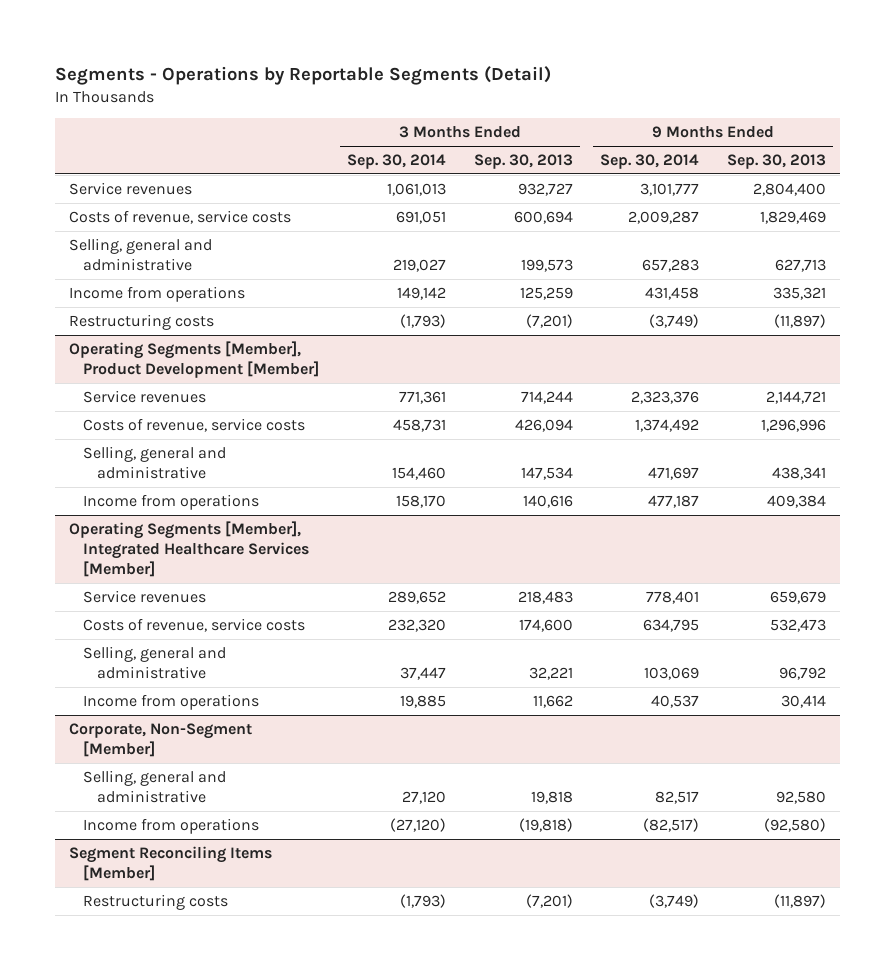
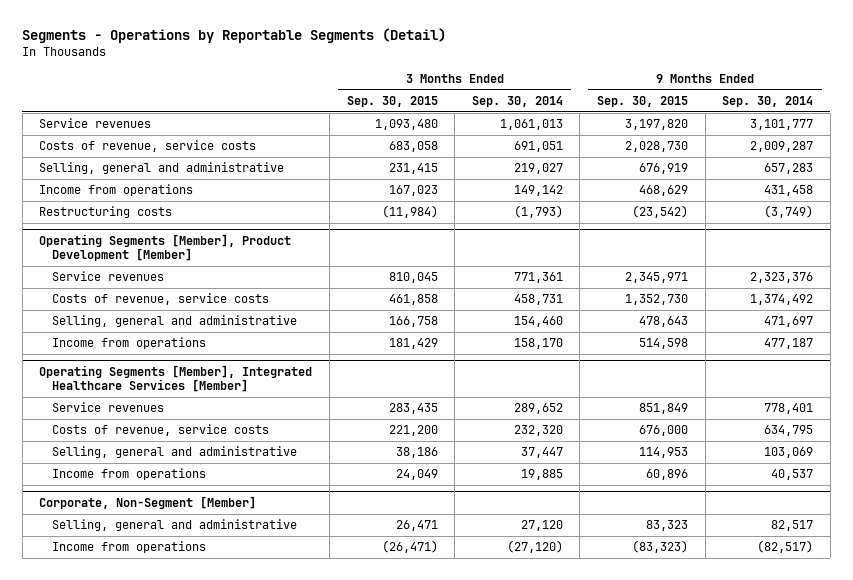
- | 3 Months Ended Sep. 30, 2014 | 3 Months Ended Sep. 30, 2013 | 9 Months Ended Sep. 30, 2014 | 9 Months Ended Sep. 30, 2013
+ | 3 Months Ended Sep. 30, 2015 | 3 Months Ended Sep. 30, 2014 | 9 Months Ended Sep. 30, 2015 | 9 Months Ended Sep. 30, 2014
- Segment Reconciling Items [Member]
- Restructuring costs | (1,793) | (7,201) | (3,749) | (11,897)

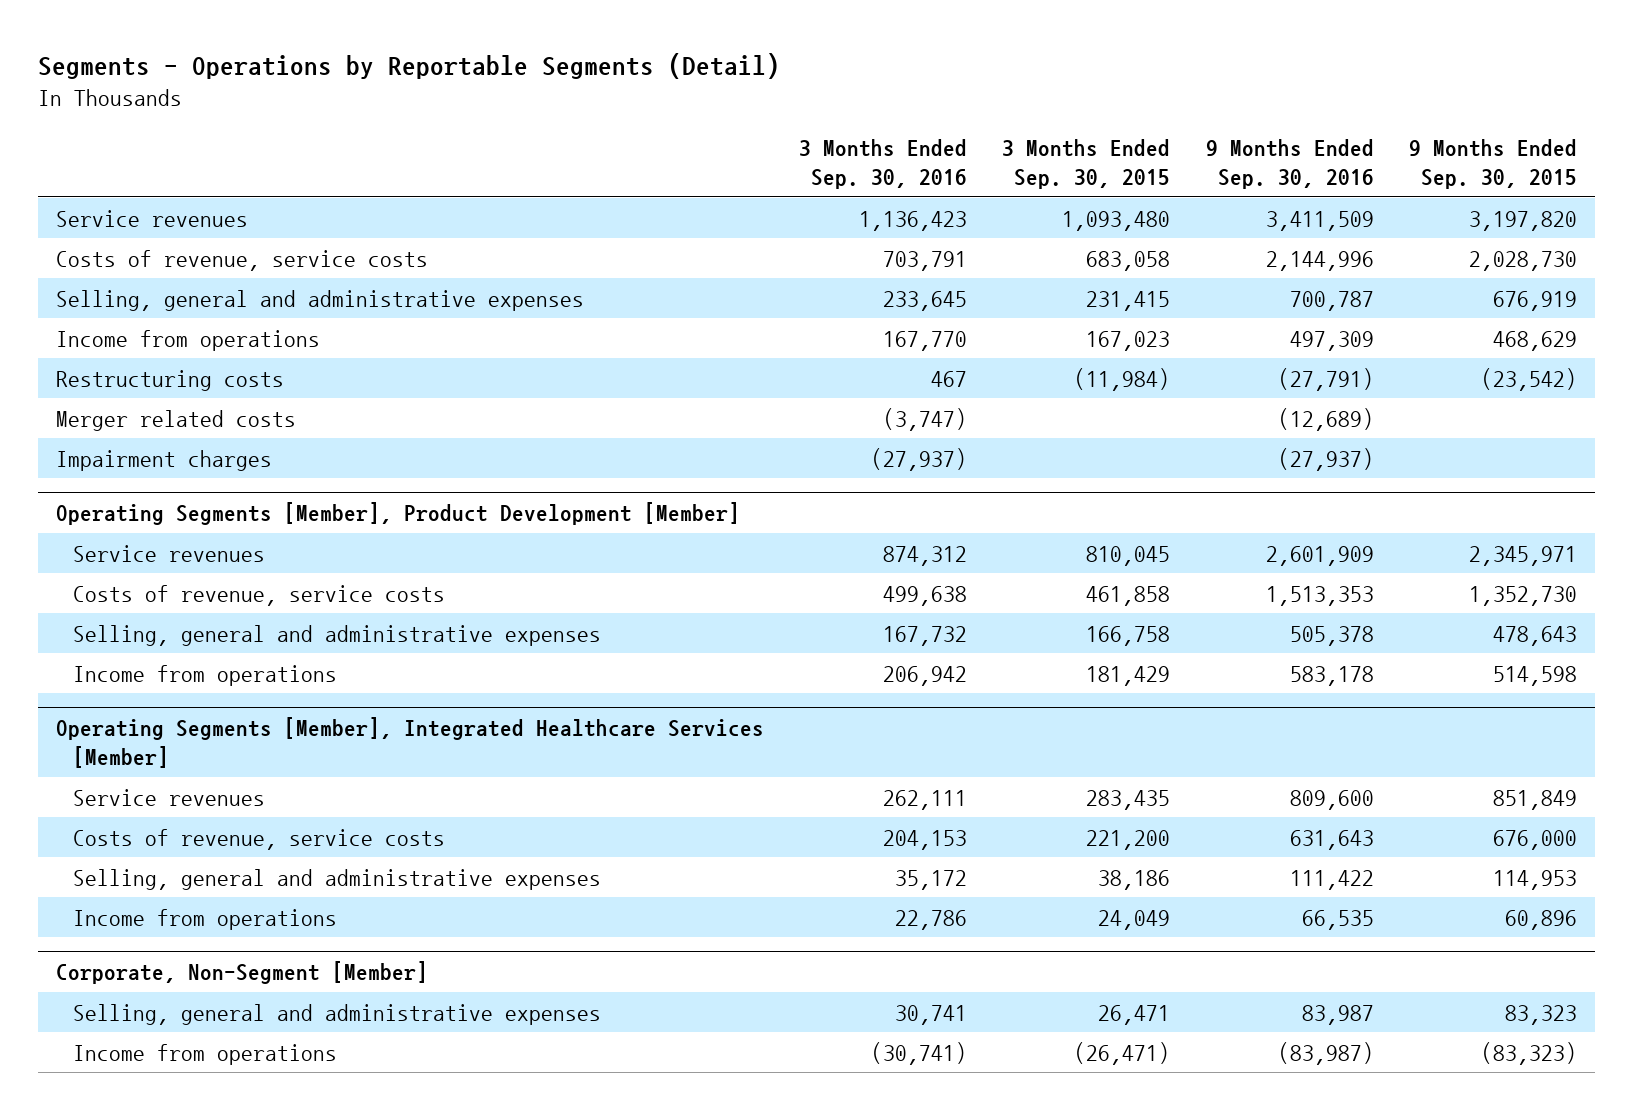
- | 3 Months Ended Sep. 30, 2015 | 3 Months Ended Sep. 30, 2014 | 9 Months Ended Sep. 30, 2015 | 9 Months Ended Sep. 30, 2014
+ | 3 Months Ended Sep. 30, 2016 | 3 Months Ended Sep. 30, 2015 | 9 Months Ended Sep. 30, 2016 | 9 Months Ended Sep. 30, 2015
- Selling, general and administrative | 231,415 | 219,027 | 676,919 | 657,283
+ Selling, general and administrative expenses | 233,645 | 231,415 | 700,787 | 676,919
+ Merger related costs | (3,747) | | (12,689) |
+ Impairment charges | (27,937) | | (27,937) |
@ Operating Segments [Member], Product Development [Member]
- Selling, general and administrative | 166,758 | 154,460 | 478,643 | 471,697
+ Selling, general and administrative expenses | 167,732 | 166,758 | 505,378 | 478,643
@ Operating Segments [Member], Integrated Healthcare Services [Member]
- Selling, general and administrative | 38,186 | 37,447 | 114,953 | 103,069
+ Selling, general and administrative expenses | 35,172 | 38,186 | 111,422 | 114,953
@ Corporate, Non-Segment [Member]
- Selling, general and administrative | 26,471 | 27,120 | 83,323 | 82,517
+ Selling, general and administrative expenses | 30,741 | 26,471 | 83,987 | 83,323

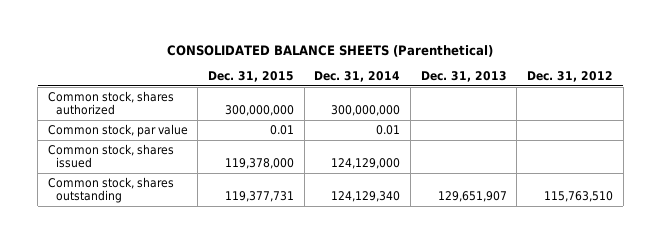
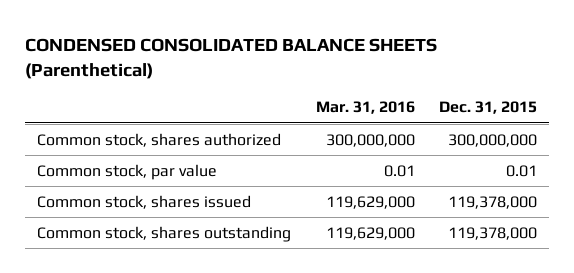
- CONSOLIDATED BALANCE SHEETS (Parenthetical)
+ CONDENSED CONSOLIDATED BALANCE SHEETS (Parenthetical)
- | Dec. 31, 2015 | Dec. 31, 2014 | Dec. 31, 2013 | Dec. 31, 2012
+ | Mar. 31, 2016 | Dec. 31, 2015
- Common stock, shares outstanding | 119,377,731 | 124,129,340 | 129,651,907 | 115,763,510
+ Common stock, shares outstanding | 119,629,000 | 119,378,000

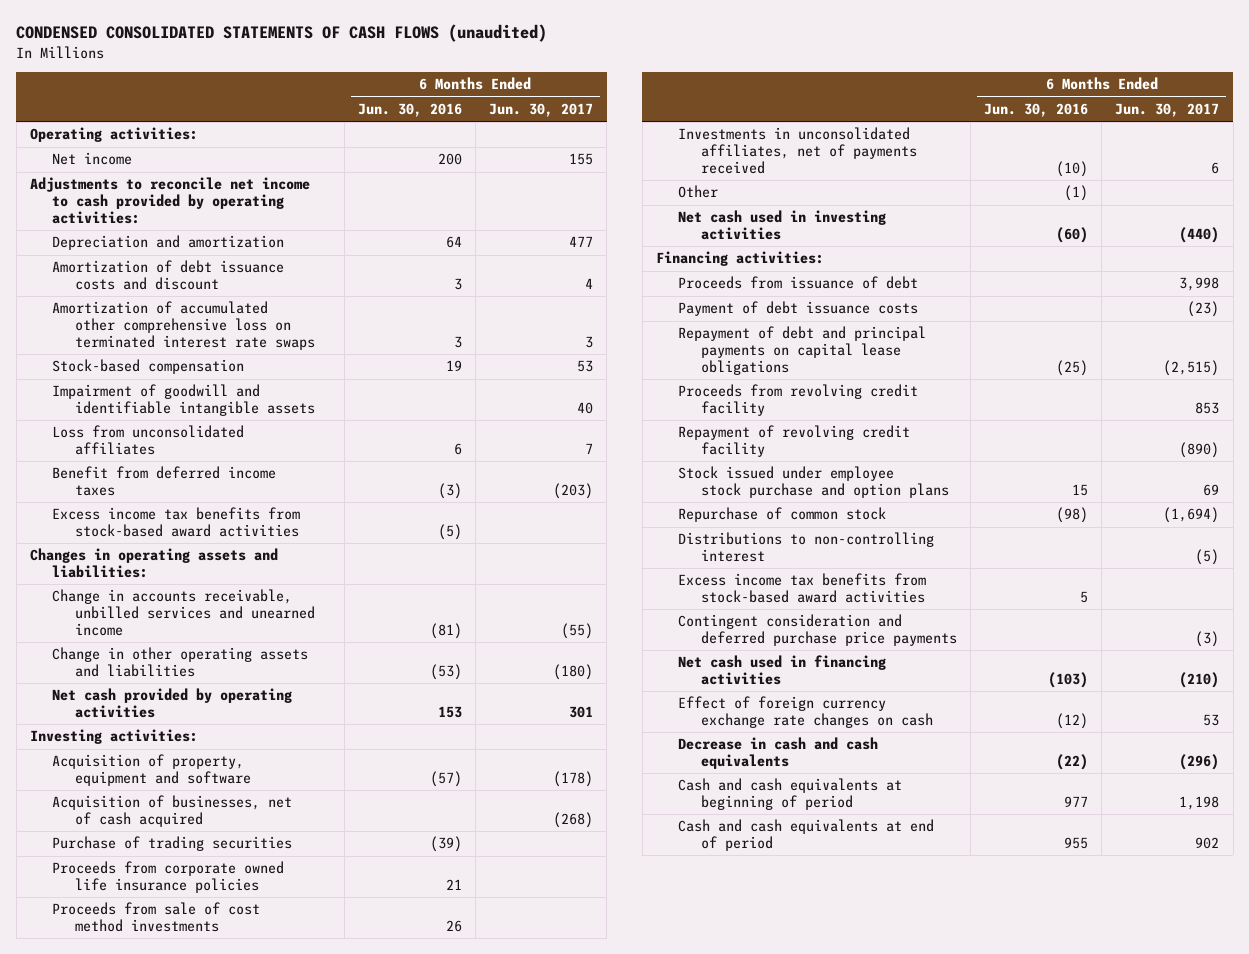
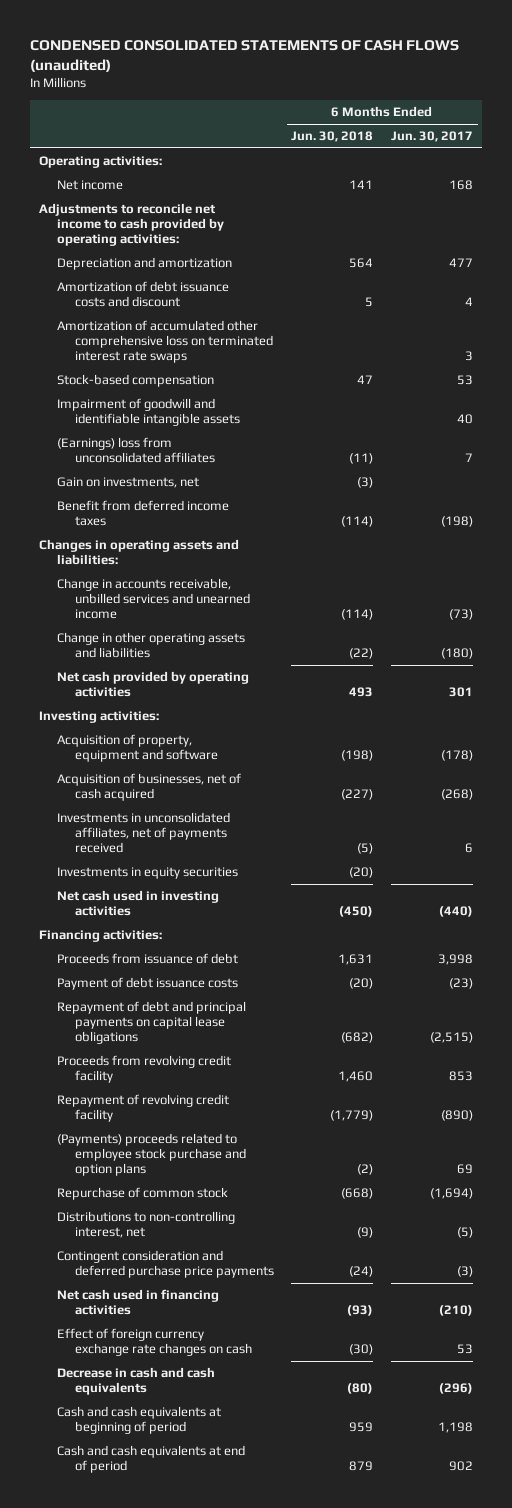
- | 6 Months Ended Jun. 30, 2016 | 6 Months Ended Jun. 30, 2017
+ | 6 Months Ended Jun. 30, 2018 | 6 Months Ended Jun. 30, 2017
- Net income | 200 | 155
+ Net income | 141 | 168
- Loss from unconsolidated affiliates | 6 | 7
- Benefit from deferred income taxes | (3) | (203)
- Excess income tax benefits from stock-based award activities | (5) |
+ (Earnings) loss from unconsolidated affiliates | (11) | 7
+ Gain on investments, net | (3) |
+ Benefit from deferred income taxes | (114) | (198)
- Change in accounts receivable, unbilled services and unearned income | (81) | (55)
+ Change in accounts receivable, unbilled services and unearned income | (114) | (73)
- Purchase of trading securities | (39) |
- Proceeds from corporate owned life insurance policies | 21 |
- Proceeds from sale of cost method investments | 26 |
- Other | (1) |
+ Investments in equity securities | (20) |
- Stock issued under employee stock purchase and option plans | 15 | 69
+ (Payments) proceeds related to employee stock purchase and option plans | (2) | 69
- Distributions to non-controlling interest | | (5)
- Excess income tax benefits from stock-based award activities | 5 |
+ Distributions to non-controlling interest, net | (9) | (5)

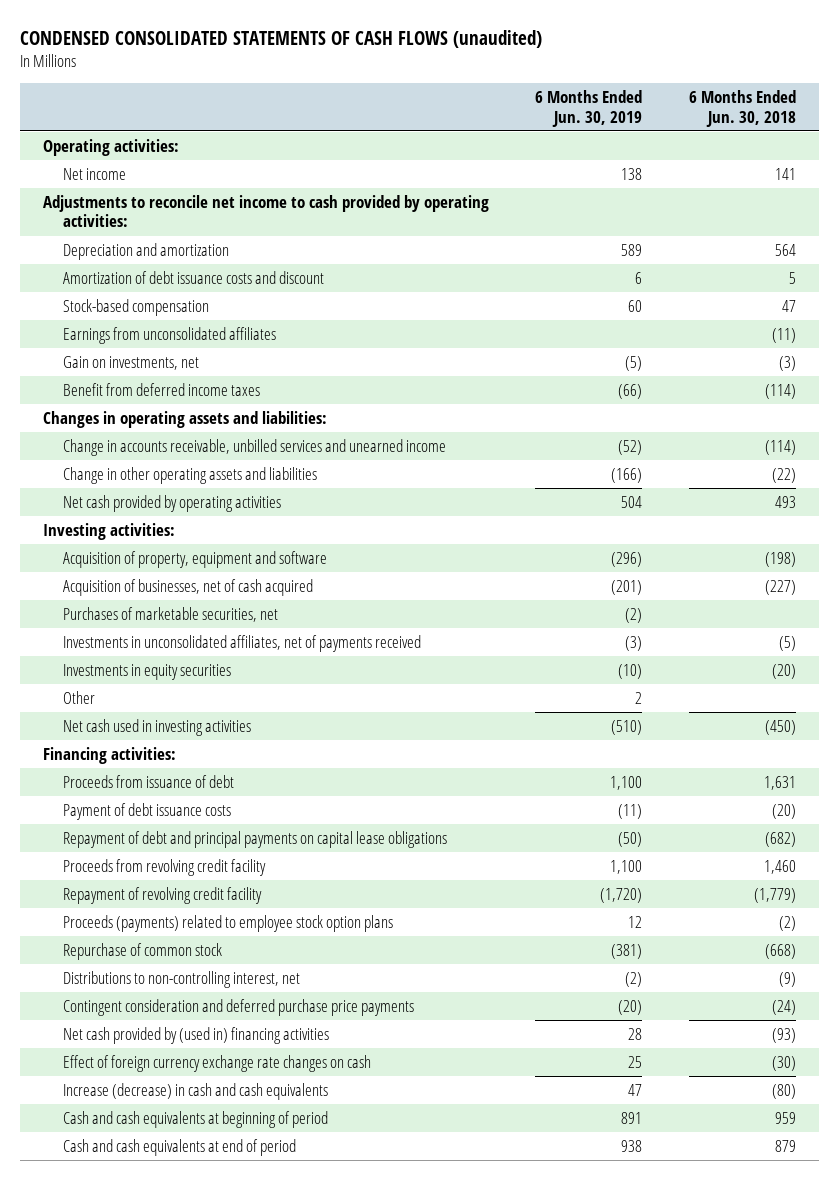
- | 6 Months Ended Jun. 30, 2018 | 6 Months Ended Jun. 30, 2017
+ | 6 Months Ended Jun. 30, 2019 | 6 Months Ended Jun. 30, 2018
- Amortization of accumulated other comprehensive loss on terminated interest rate swaps | | 3
- Impairment of goodwill and identifiable intangible assets | | 40
- (Earnings) loss from unconsolidated affiliates | (11) | 7
+ Earnings from unconsolidated affiliates | | (11)
+ Purchases of marketable securities, net | (2) |
+ Other | 2 |
- (Payments) proceeds related to employee stock purchase and option plans | (2) | 69
+ Proceeds (payments) related to employee stock option plans | 12 | (2)
- Net cash used in financing activities | (93) | (210)
+ Net cash provided by (used in) financing activities | 28 | (93)
- Decrease in cash and cash equivalents | (80) | (296)
+ Increase (decrease) in cash and cash equivalents | 47 | (80)

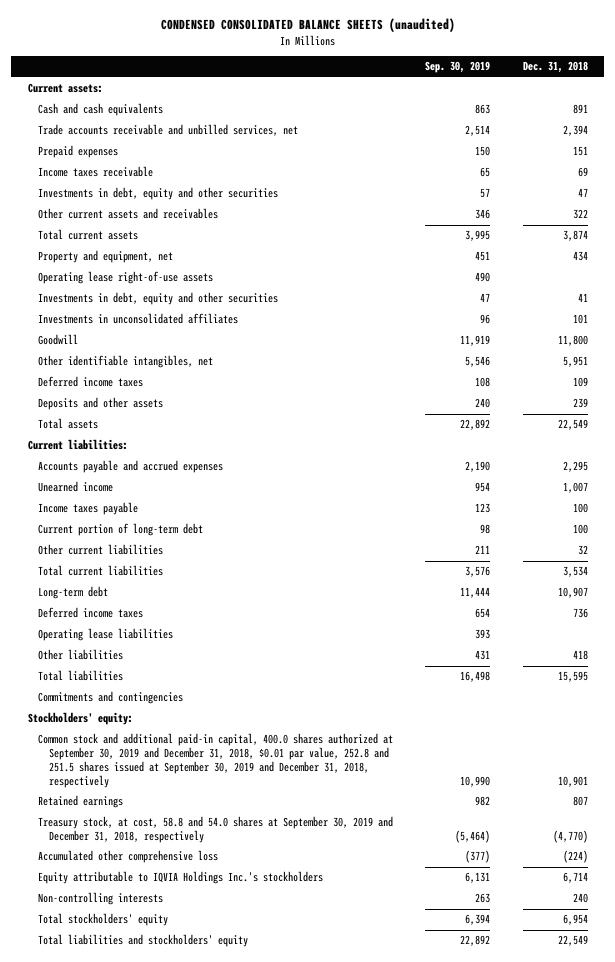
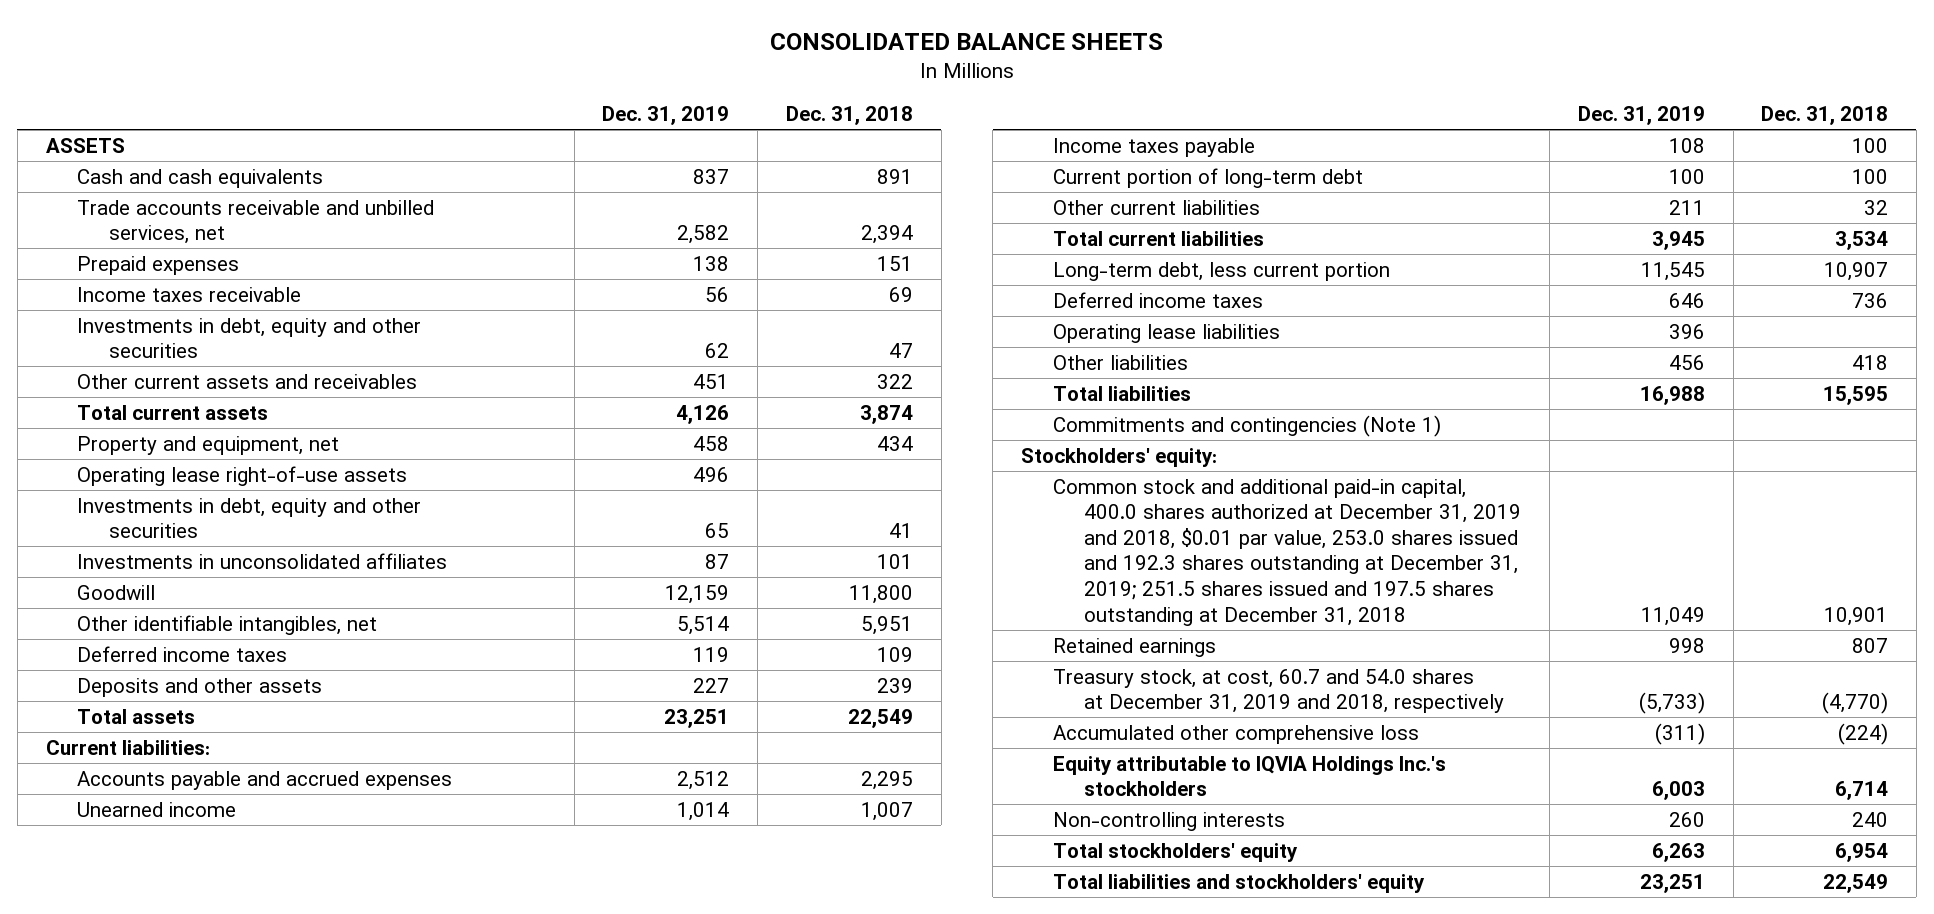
- CONDENSED CONSOLIDATED BALANCE SHEETS (unaudited)
+ CONSOLIDATED BALANCE SHEETS
- | Sep. 30, 2019 | Dec. 31, 2018
+ | Dec. 31, 2019 | Dec. 31, 2018
- Current assets:
+ ASSETS
- Long-term debt | 11,444 | 10,907
+ Long-term debt, less current portion | 11,545 | 10,907
- Commitments and contingencies
+ Commitments and contingencies (Note 1)
- Common stock and additional paid-in capital, 400.0 shares authorized at September 30, 2019 and December 31, 2018, $0.01 par value, 252.8 and 251.5 shares issued at September 30, 2019 and December 31, 2018, respectively | 10,990 | 10,901
+ Common stock and additional paid-in capital, 400.0 shares authorized at December 31, 2019 and 2018, $0.01 par value, 253.0 shares issued and 192.3 shares outstanding at December 31, 2019; 251.5 shares issued and 197.5 shares outstanding at December 31, 2018 | 11,049 | 10,901
- Treasury stock, at cost, 58.8 and 54.0 shares at September 30, 2019 and December 31, 2018, respectively | (5,464) | (4,770)
+ Treasury stock, at cost, 60.7 and 54.0 shares at December 31, 2019 and 2018, respectively | (5,733) | (4,770)

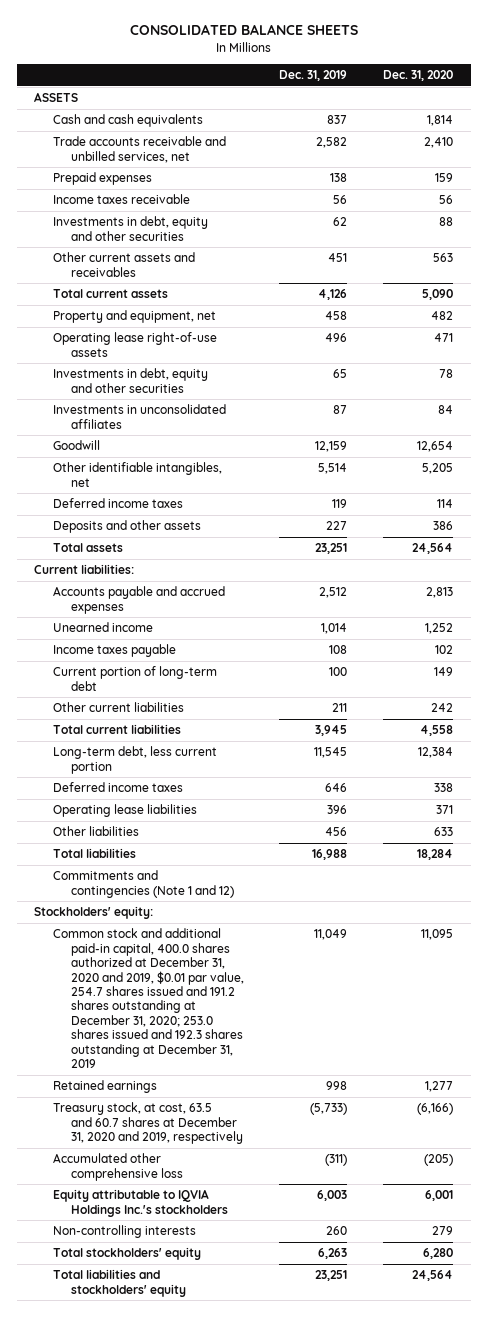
- | Dec. 31, 2019 | Dec. 31, 2018
+ | Dec. 31, 2019 | Dec. 31, 2020
- Commitments and contingencies (Note 1)
+ Commitments and contingencies (Note 1 and 12)
- Common stock and additional paid-in capital, 400.0 shares authorized at December 31, 2019 and 2018, $0.01 par value, 253.0 shares issued and 192.3 shares outstanding at December 31, 2019; 251.5 shares issued and 197.5 shares outstanding at December 31, 2018 | 11,049 | 10,901
+ Common stock and additional paid-in capital, 400.0 shares authorized at December 31, 2020 and 2019, $0.01 par value, 254.7 shares issued and 191.2 shares outstanding at December 31, 2020; 253.0 shares issued and 192.3 shares outstanding at December 31, 2019 | 11,049 | 11,095
- Treasury stock, at cost, 60.7 and 54.0 shares at December 31, 2019 and 2018, respectively | (5,733) | (4,770)
+ Treasury stock, at cost, 63.5 and 60.7 shares at December 31, 2020 and 2019, respectively | (5,733) | (6,166)

